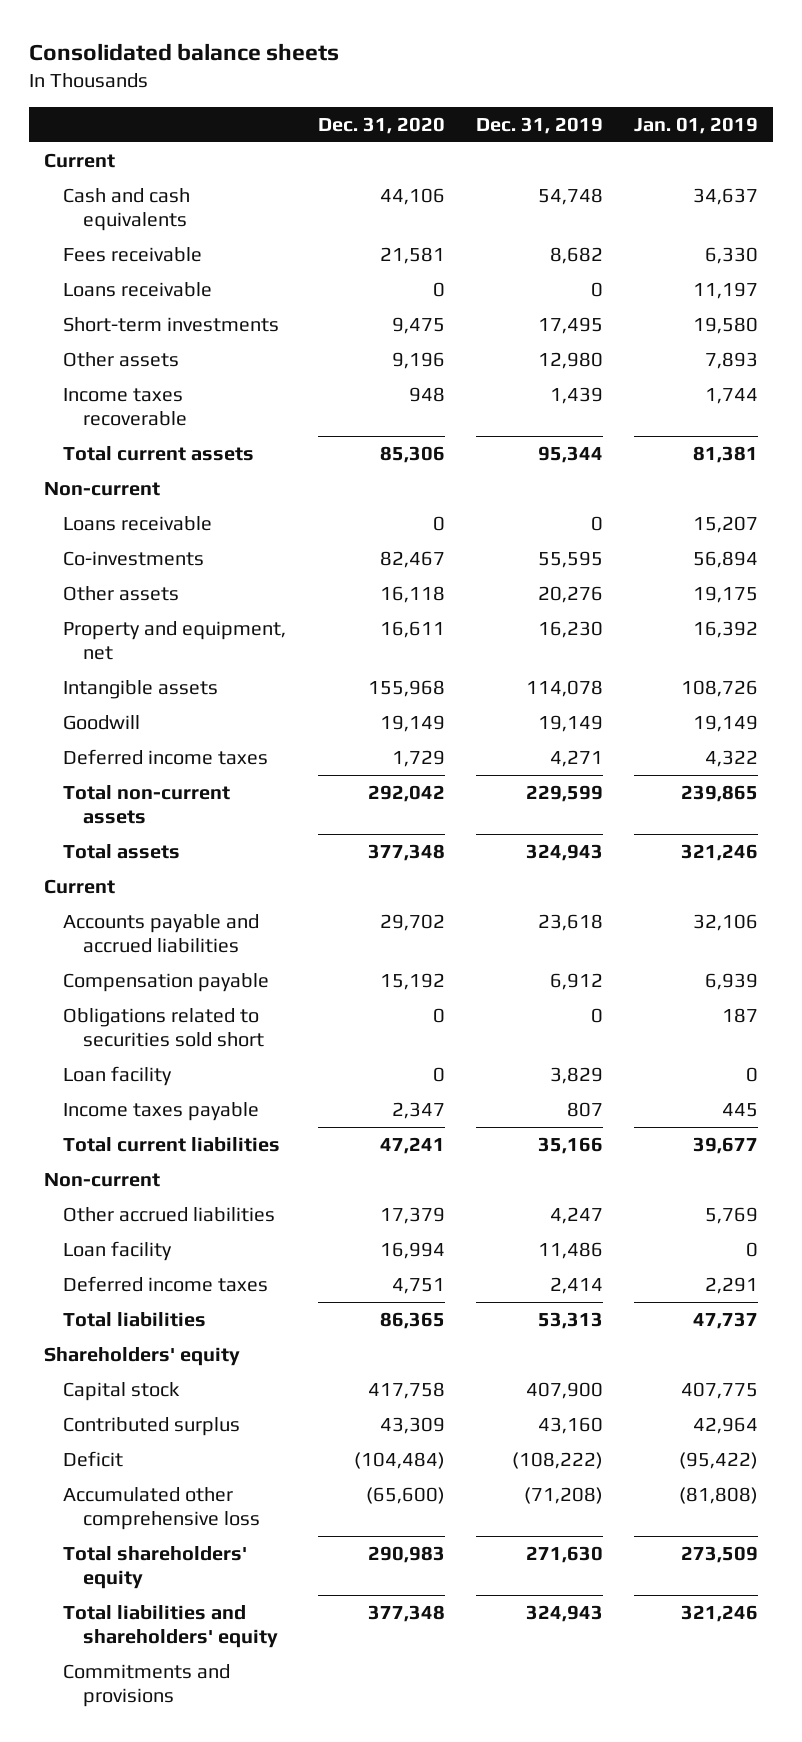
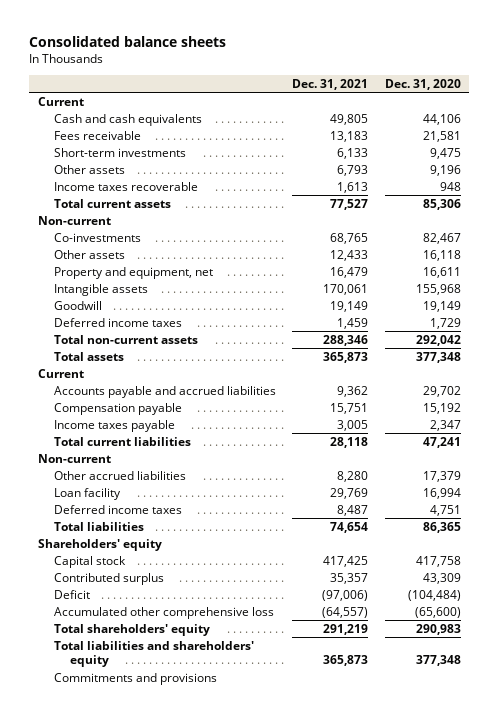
- | Dec. 31, 2020 | Dec. 31, 2019 | Jan. 01, 2019
+ | Dec. 31, 2021 | Dec. 31, 2020
- Loans receivable | 0 | 0 | 11,197
- Loans receivable | 0 | 0 | 15,207
- Obligations related to securities sold short | 0 | 0 | 187
- Loan facility | 0 | 3,829 | 0

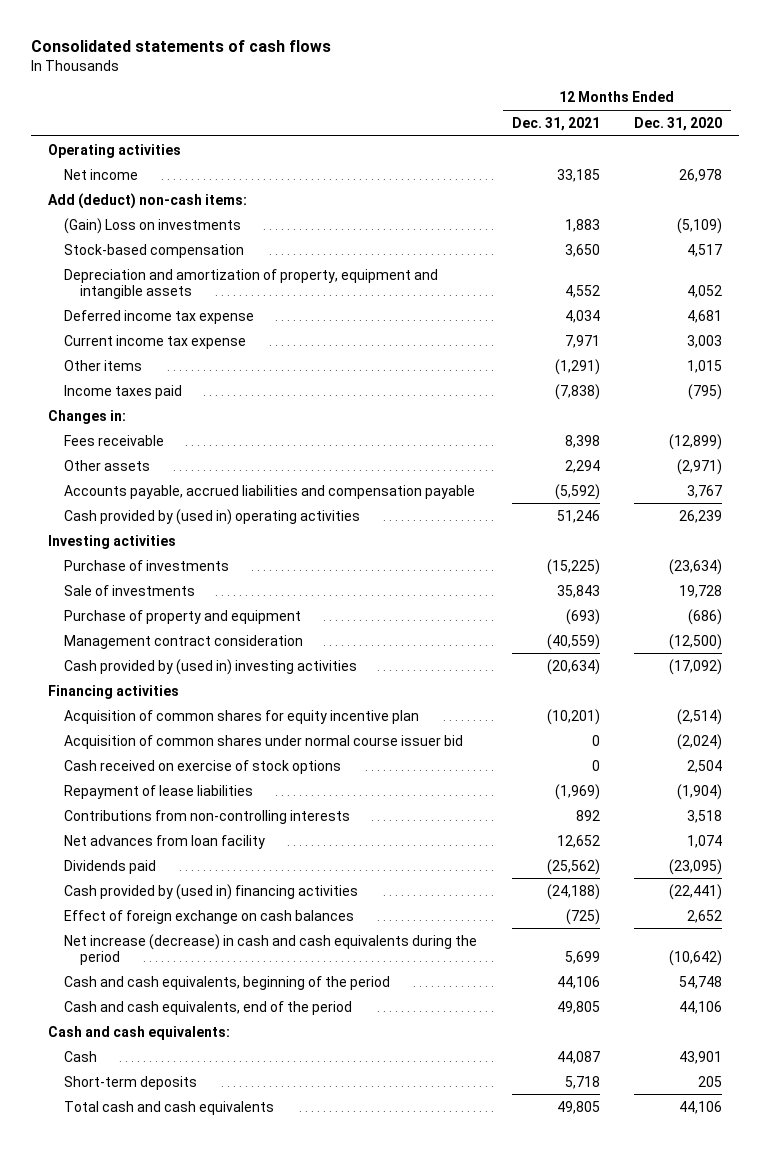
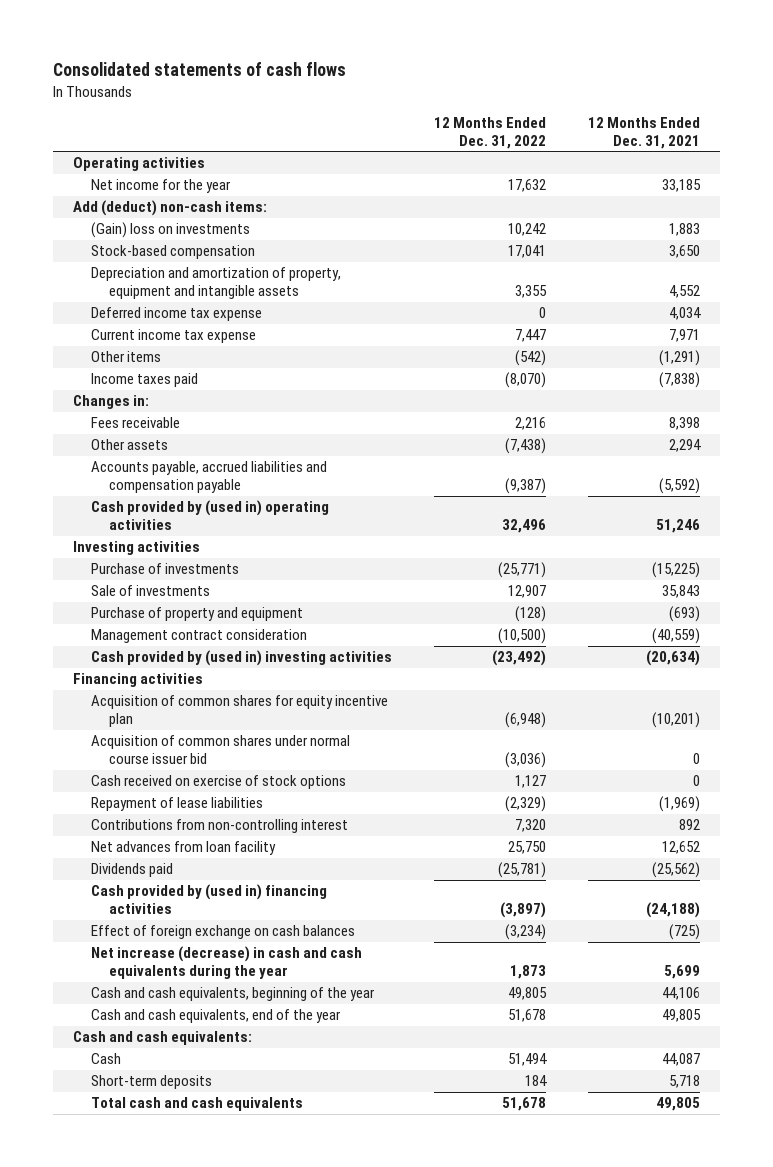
- | 12 Months Ended Dec. 31, 2021 | 12 Months Ended Dec. 31, 2020
+ | 12 Months Ended Dec. 31, 2022 | 12 Months Ended Dec. 31, 2021
- Net income | 33,185 | 26,978
+ Net income for the year | 17,632 | 33,185
- (Gain) Loss on investments | 1,883 | (5,109)
+ (Gain) loss on investments | 10,242 | 1,883
- Contributions from non-controlling interests | 892 | 3,518
+ Contributions from non-controlling interest | 7,320 | 892
- Net increase (decrease) in cash and cash equivalents during the period | 5,699 | (10,642)
- Cash and cash equivalents, beginning of the period | 44,106 | 54,748
- Cash and cash equivalents, end of the period | 49,805 | 44,106
+ Net increase (decrease) in cash and cash equivalents during the year | 1,873 | 5,699
+ Cash and cash equivalents, beginning of the year | 49,805 | 44,106
+ Cash and cash equivalents, end of the year | 51,678 | 49,805

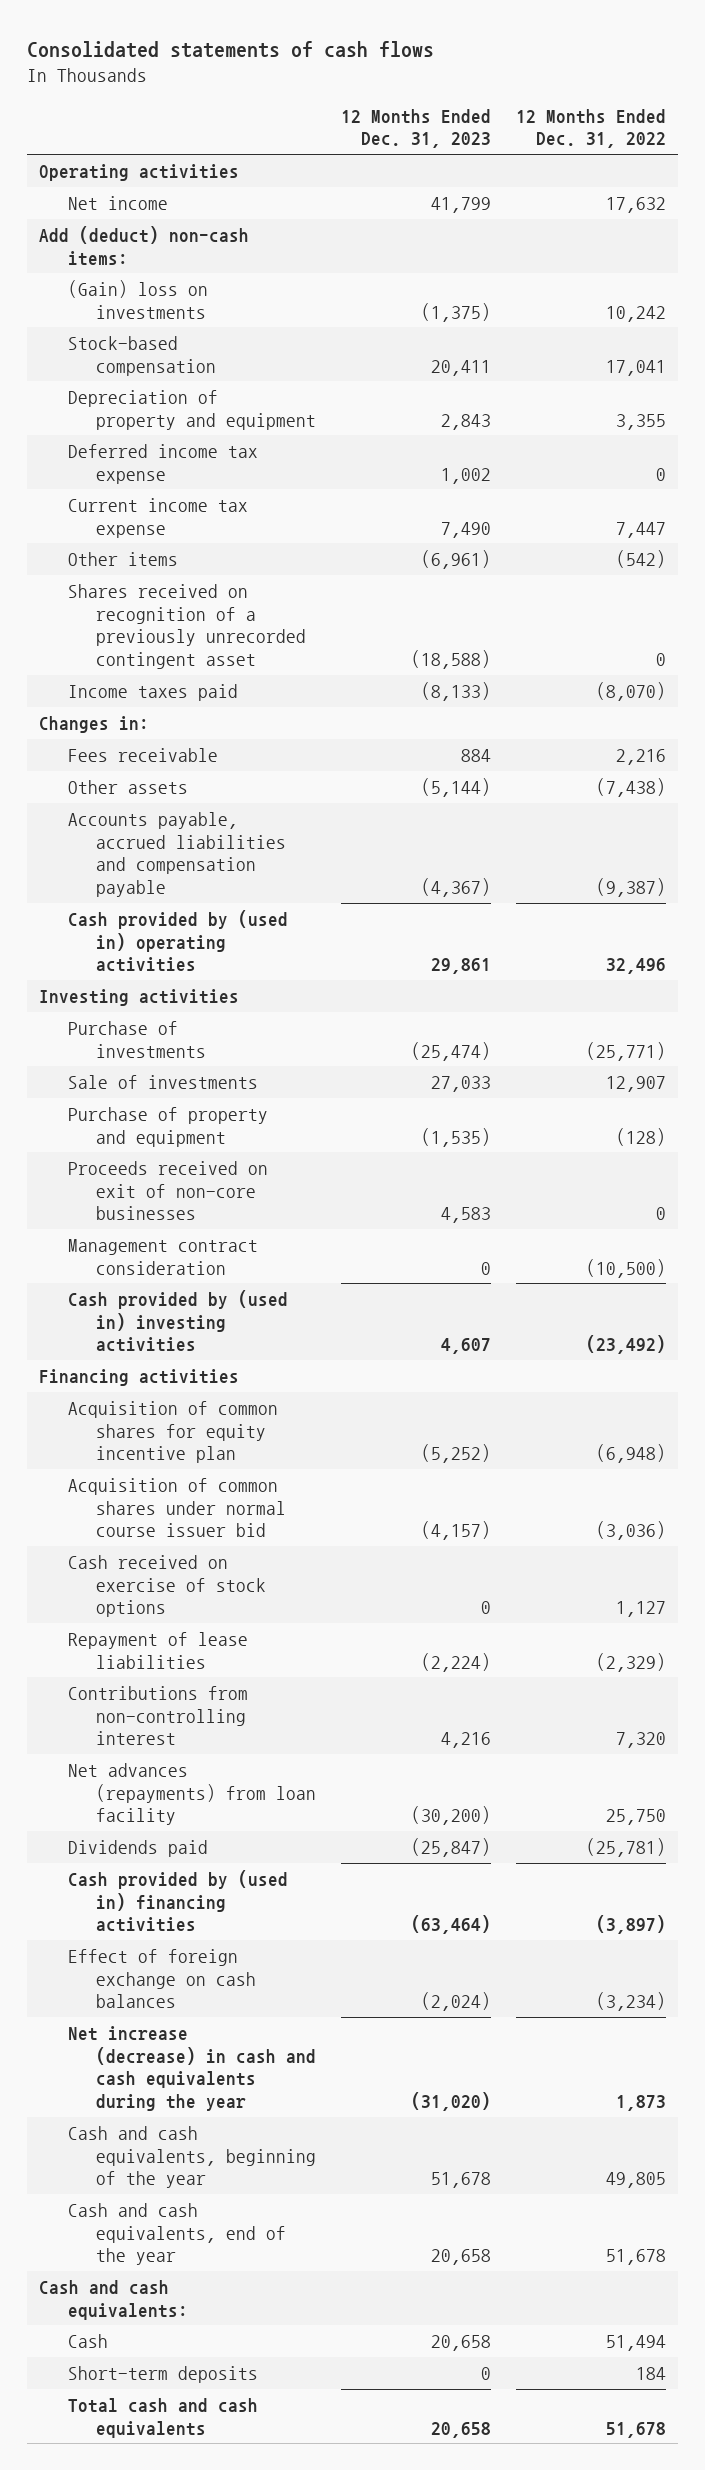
- | 12 Months Ended Dec. 31, 2022 | 12 Months Ended Dec. 31, 2021
+ | 12 Months Ended Dec. 31, 2023 | 12 Months Ended Dec. 31, 2022
- Net income for the year | 17,632 | 33,185
+ Net income | 41,799 | 17,632
- Depreciation and amortization of property, equipment and intangible assets | 3,355 | 4,552
+ Depreciation of property and equipment | 2,843 | 3,355
+ Shares received on recognition of a previously unrecorded contingent asset | (18,588) | 0
+ Proceeds received on exit of non-core businesses | 4,583 | 0
- Net advances from loan facility | 25,750 | 12,652
+ Net advances (repayments) from loan facility | (30,200) | 25,750

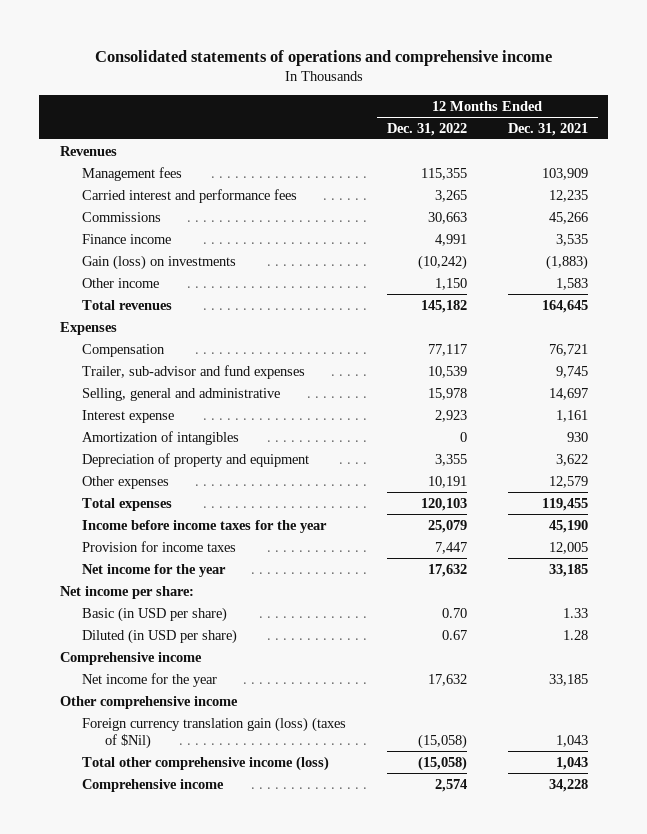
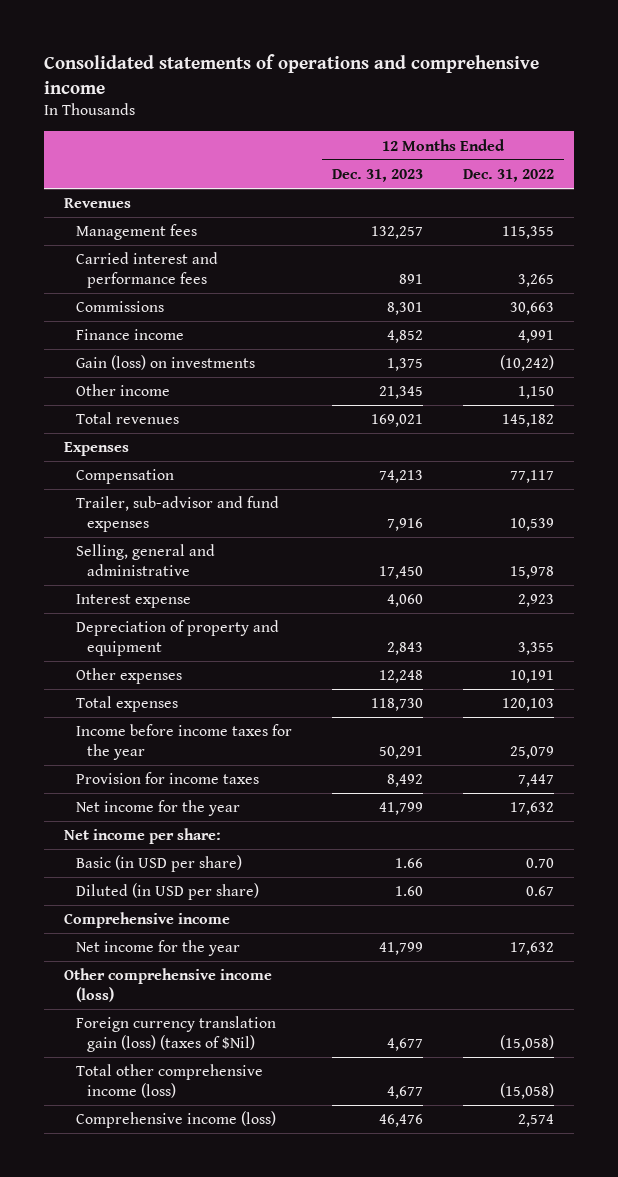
- | 12 Months Ended Dec. 31, 2022 | 12 Months Ended Dec. 31, 2021
+ | 12 Months Ended Dec. 31, 2023 | 12 Months Ended Dec. 31, 2022
- Amortization of intangibles | 0 | 930
- Other comprehensive income
+ Other comprehensive income (loss)
- Comprehensive income | 2,574 | 34,228
+ Comprehensive income (loss) | 46,476 | 2,574

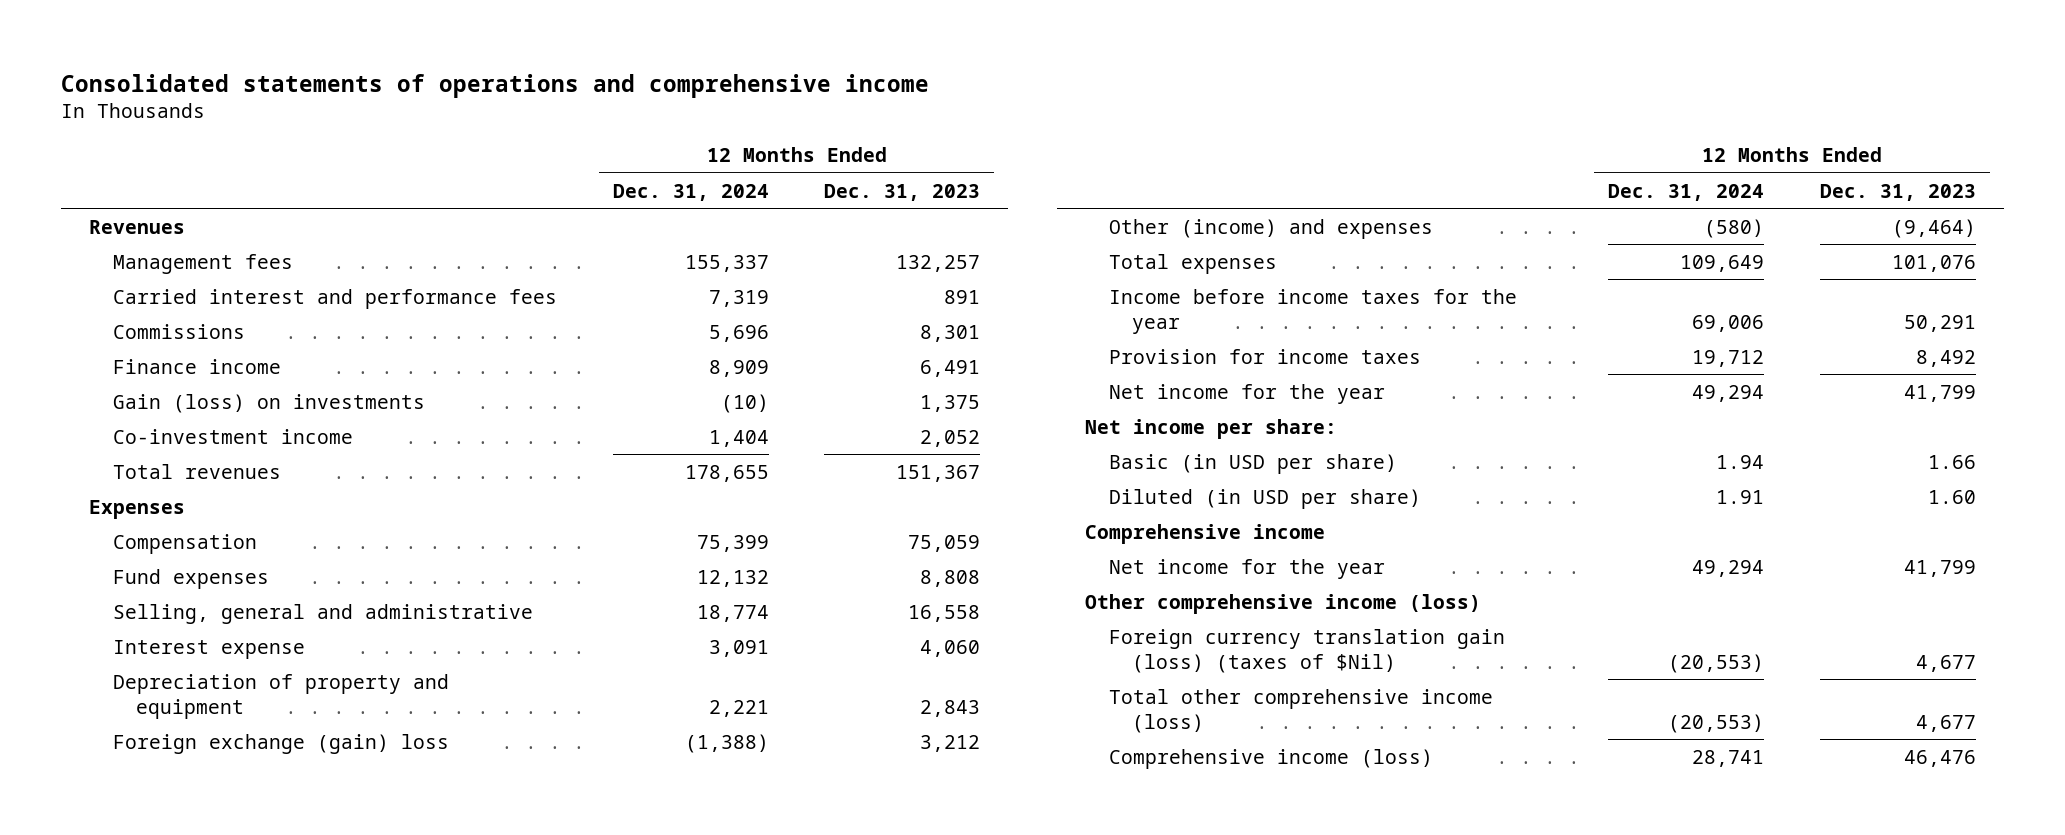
- | 12 Months Ended Dec. 31, 2023 | 12 Months Ended Dec. 31, 2022
+ | 12 Months Ended Dec. 31, 2024 | 12 Months Ended Dec. 31, 2023
- Finance income | 4,852 | 4,991
+ Finance income | 8,909 | 6,491
- Other income | 21,345 | 1,150
- Total revenues | 169,021 | 145,182
+ Co-investment income | 1,404 | 2,052
+ Total revenues | 178,655 | 151,367
- Compensation | 74,213 | 77,117
- Trailer, sub-advisor and fund expenses | 7,916 | 10,539
- Selling, general and administrative | 17,450 | 15,978
+ Compensation | 75,399 | 75,059
+ Fund expenses | 12,132 | 8,808
+ Selling, general and administrative | 18,774 | 16,558
- Other expenses | 12,248 | 10,191
- Total expenses | 118,730 | 120,103
+ Foreign exchange (gain) loss | (1,388) | 3,212
+ Other (income) and expenses | (580) | (9,464)
+ Total expenses | 109,649 | 101,076

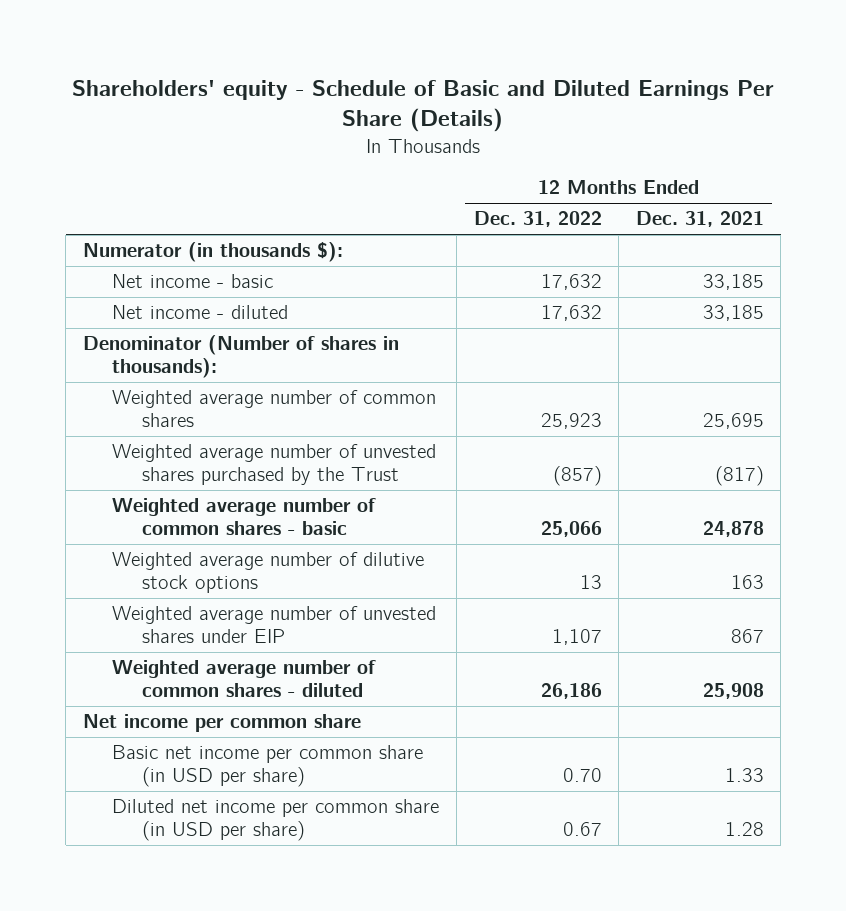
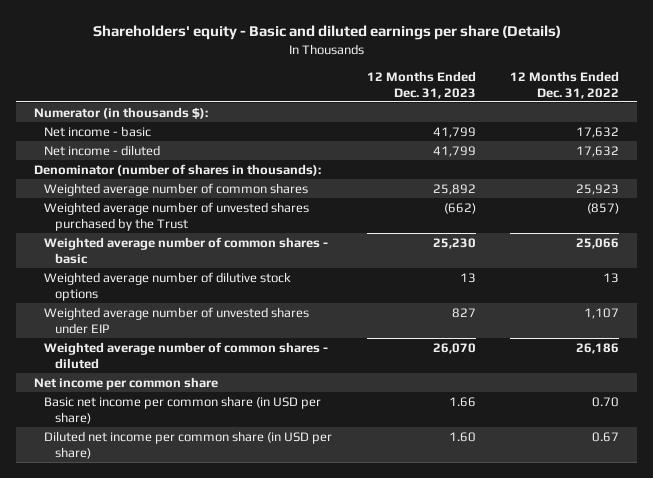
- Shareholders' equity - Schedule of Basic and Diluted Earnings Per Share (Details)
+ Shareholders' equity - Basic and diluted earnings per share (Details)
- | 12 Months Ended Dec. 31, 2022 | 12 Months Ended Dec. 31, 2021
+ | 12 Months Ended Dec. 31, 2023 | 12 Months Ended Dec. 31, 2022
- Denominator (Number of shares in thousands):
+ Denominator (number of shares in thousands):

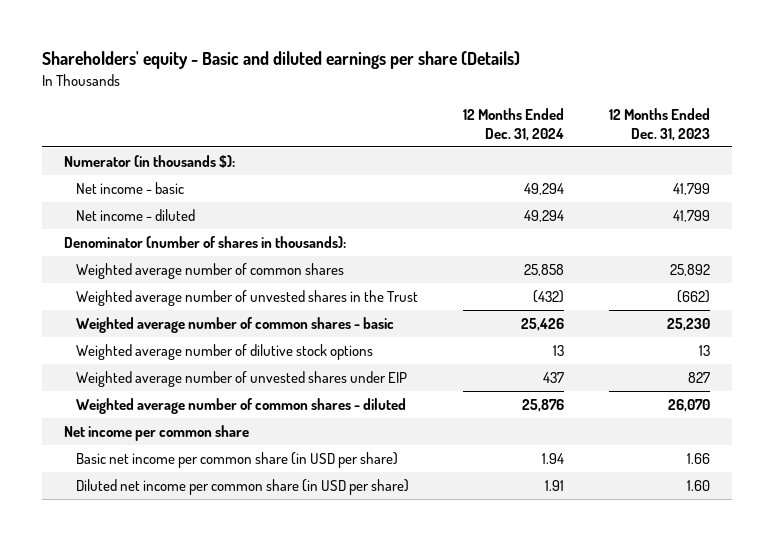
- | 12 Months Ended Dec. 31, 2023 | 12 Months Ended Dec. 31, 2022
+ | 12 Months Ended Dec. 31, 2024 | 12 Months Ended Dec. 31, 2023
- Weighted average number of unvested shares purchased by the Trust | (662) | (857)
+ Weighted average number of unvested shares in the Trust | (432) | (662)

